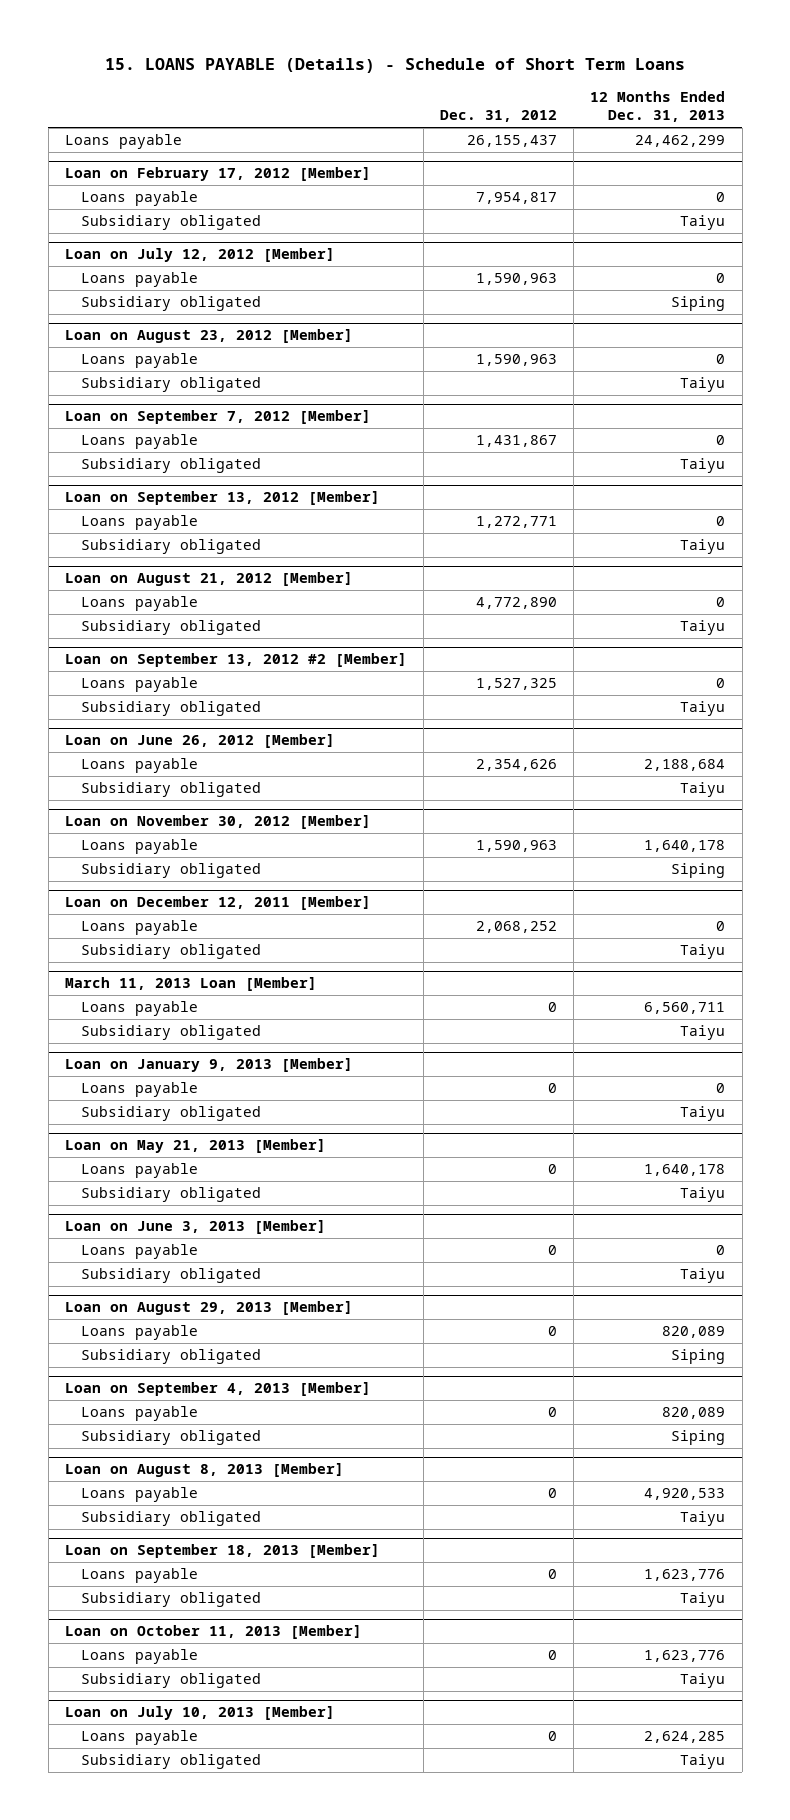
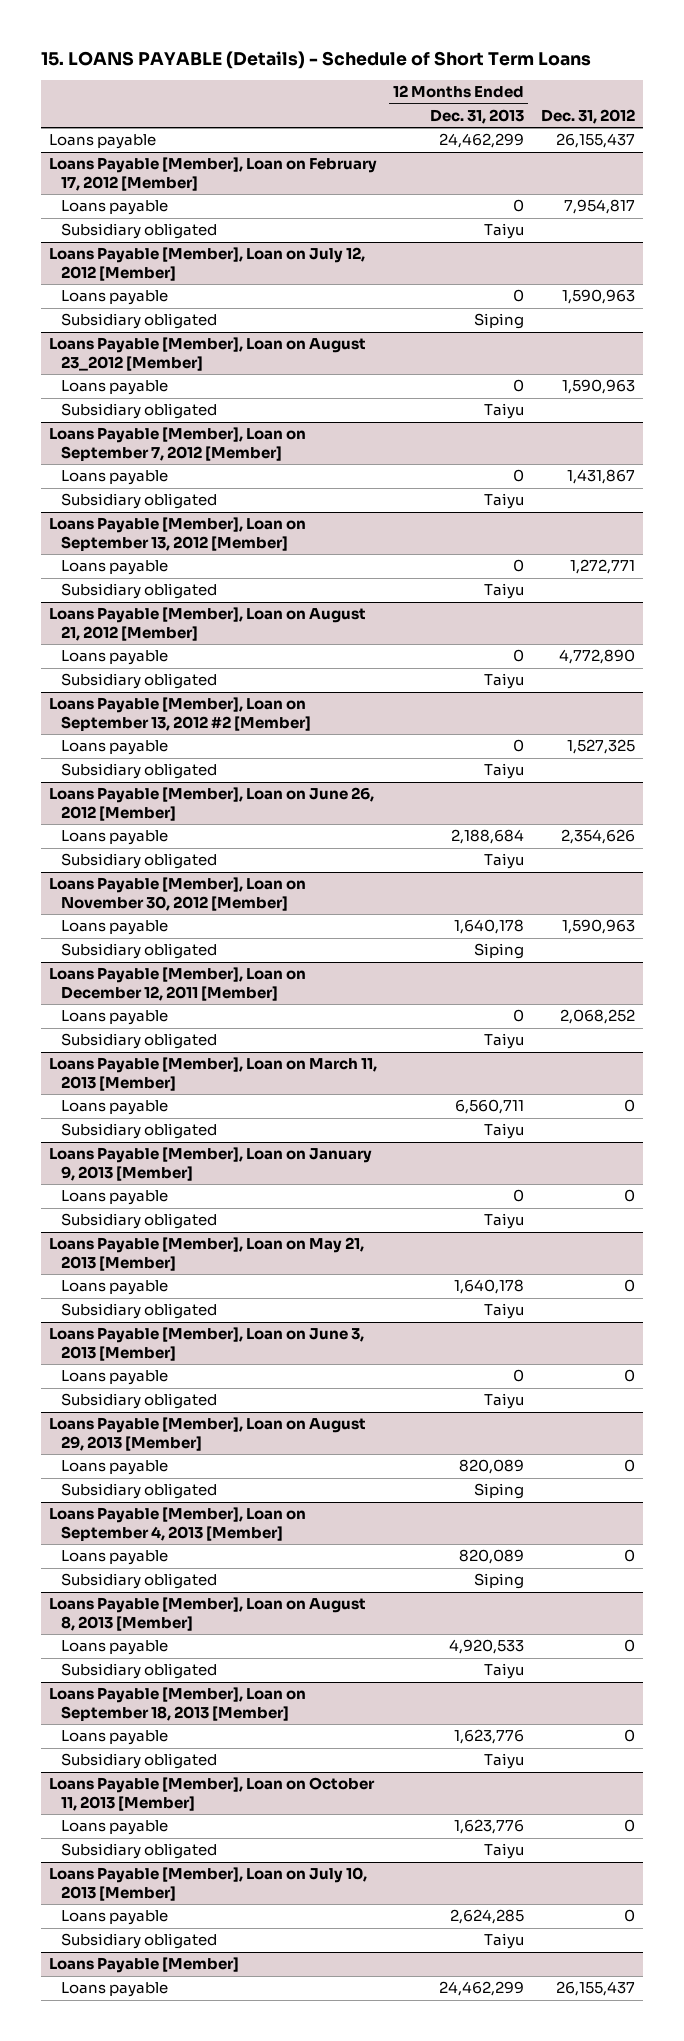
- | Dec. 31, 2012 | 12 Months Ended Dec. 31, 2013
+ | 12 Months Ended Dec. 31, 2013 | Dec. 31, 2012
- Loan on February 17, 2012 [Member]
+ Loans Payable [Member], Loan on February 17, 2012 [Member]
- Loan on July 12, 2012 [Member]
+ Loans Payable [Member], Loan on July 12, 2012 [Member]
- Loan on August 23, 2012 [Member]
+ Loans Payable [Member], Loan on August 23_2012 [Member]
- Loan on September 7, 2012 [Member]
+ Loans Payable [Member], Loan on September 7, 2012 [Member]
- Loan on September 13, 2012 [Member]
+ Loans Payable [Member], Loan on September 13, 2012 [Member]
- Loan on August 21, 2012 [Member]
+ Loans Payable [Member], Loan on August 21, 2012 [Member]
- Loan on September 13, 2012 #2 [Member]
+ Loans Payable [Member], Loan on September 13, 2012 #2 [Member]
- Loan on June 26, 2012 [Member]
+ Loans Payable [Member], Loan on June 26, 2012 [Member]
- Loan on November 30, 2012 [Member]
+ Loans Payable [Member], Loan on November 30, 2012 [Member]
- Loan on December 12, 2011 [Member]
+ Loans Payable [Member], Loan on December 12, 2011 [Member]
- March 11, 2013 Loan [Member]
+ Loans Payable [Member], Loan on March 11, 2013 [Member]
- Loan on January 9, 2013 [Member]
+ Loans Payable [Member], Loan on January 9, 2013 [Member]
- Loan on May 21, 2013 [Member]
+ Loans Payable [Member], Loan on May 21, 2013 [Member]
- Loan on June 3, 2013 [Member]
+ Loans Payable [Member], Loan on June 3, 2013 [Member]
- Loan on August 29, 2013 [Member]
+ Loans Payable [Member], Loan on August 29, 2013 [Member]
- Loan on September 4, 2013 [Member]
+ Loans Payable [Member], Loan on September 4, 2013 [Member]
- Loan on August 8, 2013 [Member]
+ Loans Payable [Member], Loan on August 8, 2013 [Member]
- Loan on September 18, 2013 [Member]
+ Loans Payable [Member], Loan on September 18, 2013 [Member]
- Loan on October 11, 2013 [Member]
+ Loans Payable [Member], Loan on October 11, 2013 [Member]
- Loan on July 10, 2013 [Member]
+ Loans Payable [Member], Loan on July 10, 2013 [Member]
+ Loans Payable [Member]
+ Loans payable | 24,462,299 | 26,155,437

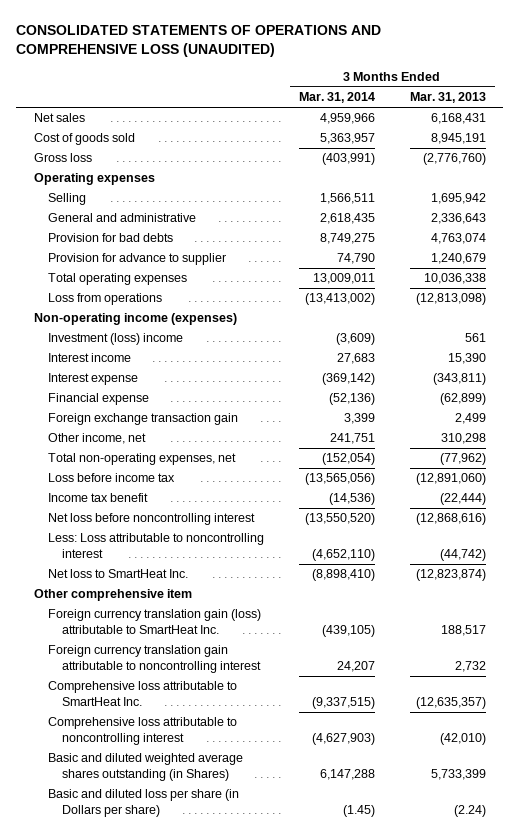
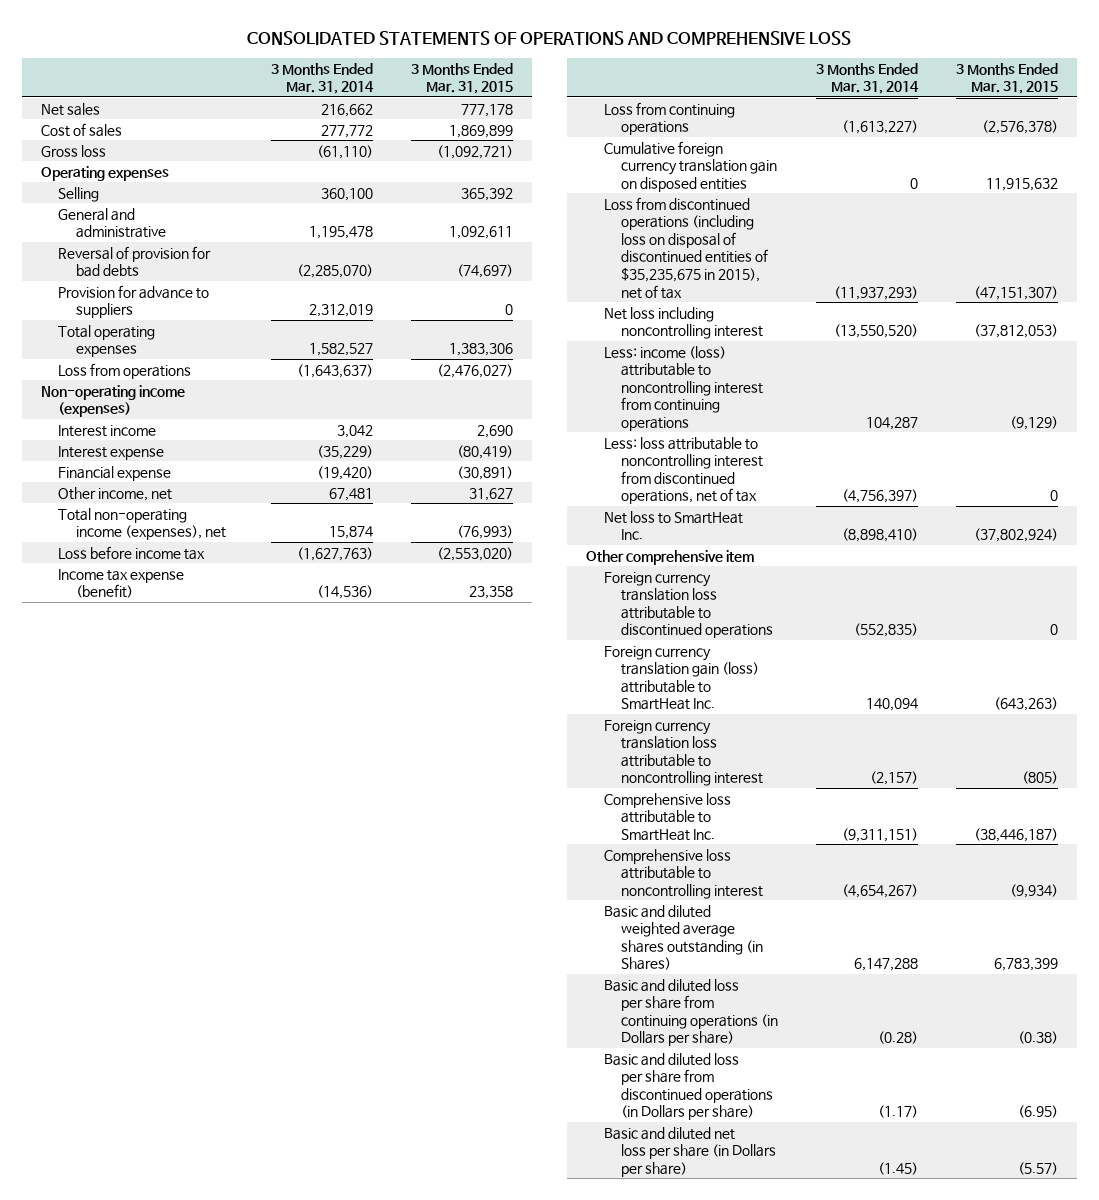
- CONSOLIDATED STATEMENTS OF OPERATIONS AND COMPREHENSIVE LOSS (UNAUDITED)
+ CONSOLIDATED STATEMENTS OF OPERATIONS AND COMPREHENSIVE LOSS
- | 3 Months Ended Mar. 31, 2014 | 3 Months Ended Mar. 31, 2013
+ | 3 Months Ended Mar. 31, 2014 | 3 Months Ended Mar. 31, 2015
- Net sales | 4,959,966 | 6,168,431
- Cost of goods sold | 5,363,957 | 8,945,191
- Gross loss | (403,991) | (2,776,760)
+ Net sales | 216,662 | 777,178
+ Cost of sales | 277,772 | 1,869,899
+ Gross loss | (61,110) | (1,092,721)
- Selling | 1,566,511 | 1,695,942
- General and administrative | 2,618,435 | 2,336,643
- Provision for bad debts | 8,749,275 | 4,763,074
- Provision for advance to supplier | 74,790 | 1,240,679
- Total operating expenses | 13,009,011 | 10,036,338
- Loss from operations | (13,413,002) | (12,813,098)
+ Selling | 360,100 | 365,392
+ General and administrative | 1,195,478 | 1,092,611
+ Reversal of provision for bad debts | (2,285,070) | (74,697)
+ Provision for advance to suppliers | 2,312,019 | 0
+ Total operating expenses | 1,582,527 | 1,383,306
+ Loss from operations | (1,643,637) | (2,476,027)
- Investment (loss) income | (3,609) | 561
- Interest income | 27,683 | 15,390
- Interest expense | (369,142) | (343,811)
- Financial expense | (52,136) | (62,899)
- Foreign exchange transaction gain | 3,399 | 2,499
- Other income, net | 241,751 | 310,298
- Total non-operating expenses, net | (152,054) | (77,962)
- Loss before income tax | (13,565,056) | (12,891,060)
- Income tax benefit | (14,536) | (22,444)
- Net loss before noncontrolling interest | (13,550,520) | (12,868,616)
- Less: Loss attributable to noncontrolling interest | (4,652,110) | (44,742)
+ Interest income | 3,042 | 2,690
+ Interest expense | (35,229) | (80,419)
+ Financial expense | (19,420) | (30,891)
+ Other income, net | 67,481 | 31,627
+ Total non-operating income (expenses), net | 15,874 | (76,993)
+ Loss before income tax | (1,627,763) | (2,553,020)
+ Income tax expense (benefit) | (14,536) | 23,358
+ Loss from continuing operations | (1,613,227) | (2,576,378)
+ Cumulative foreign currency translation gain on disposed entities | 0 | 11,915,632
+ Loss from discontinued operations (including loss on disposal of discontinued entities of $35,235,675 in 2015), net of tax | (11,937,293) | (47,151,307)
+ Net loss including noncontrolling interest | (13,550,520) | (37,812,053)
+ Less: income (loss) attributable to noncontrolling interest from continuing operations | 104,287 | (9,129)
+ Less: loss attributable to noncontrolling interest from discontinued operations, net of tax | (4,756,397) | 0
- Foreign currency translation gain (loss) attributable to SmartHeat Inc. | (439,105) | 188,517
- Foreign currency translation gain attributable to noncontrolling interest | 24,207 | 2,732
- Comprehensive loss attributable to SmartHeat Inc. | (9,337,515) | (12,635,357)
- Comprehensive loss attributable to noncontrolling interest | (4,627,903) | (42,010)
+ Foreign currency translation loss attributable to discontinued operations | (552,835) | 0
+ Foreign currency translation gain (loss) attributable to SmartHeat Inc. | 140,094 | (643,263)
+ Foreign currency translation loss attributable to noncontrolling interest | (2,157) | (805)
+ Comprehensive loss attributable to SmartHeat Inc. | (9,311,151) | (38,446,187)
+ Comprehensive loss attributable to noncontrolling interest | (4,654,267) | (9,934)
- Basic and diluted loss per share (in Dollars per share) | (1.45) | (2.24)
+ Basic and diluted loss per share from continuing operations (in Dollars per share) | (0.28) | (0.38)
+ Basic and diluted loss per share from discontinued operations (in Dollars per share) | (1.17) | (6.95)
+ Basic and diluted net loss per share (in Dollars per share) | (1.45) | (5.57)

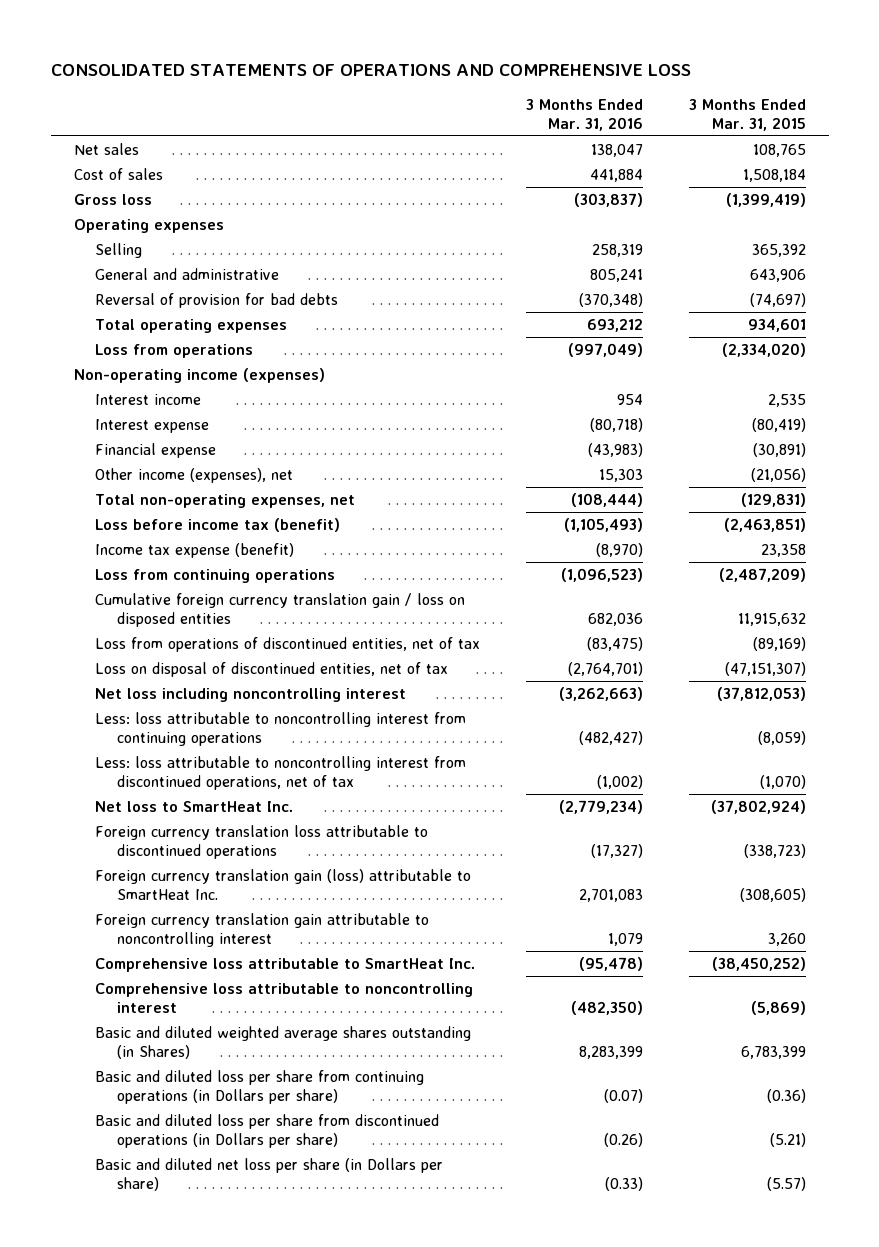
- | 3 Months Ended Mar. 31, 2014 | 3 Months Ended Mar. 31, 2015
+ | 3 Months Ended Mar. 31, 2016 | 3 Months Ended Mar. 31, 2015
- Net sales | 216,662 | 777,178
- Cost of sales | 277,772 | 1,869,899
- Gross loss | (61,110) | (1,092,721)
+ Net sales | 138,047 | 108,765
+ Cost of sales | 441,884 | 1,508,184
+ Gross loss | (303,837) | (1,399,419)
- General and administrative | 1,195,478 | 1,092,611
+ General and administrative | 805,241 | 643,906
- Provision for advance to suppliers | 2,312,019 | 0
- Total operating expenses | 1,582,527 | 1,383,306
- Loss from operations | (1,643,637) | (2,476,027)
+ Total operating expenses | 693,212 | 934,601
+ Loss from operations | (997,049) | (2,334,020)
- Interest income | 3,042 | 2,690
+ Interest income | 954 | 2,535
- Other income, net | 67,481 | 31,627
- Total non-operating income (expenses), net | 15,874 | (76,993)
- Loss before income tax | (1,627,763) | (2,553,020)
+ Other income (expenses), net | 15,303 | (21,056)
+ Total non-operating expenses, net | (108,444) | (129,831)
+ Loss before income tax (benefit) | (1,105,493) | (2,463,851)
- Loss from continuing operations | (1,613,227) | (2,576,378)
- Cumulative foreign currency translation gain on disposed entities | 0 | 11,915,632
- Loss from discontinued operations (including loss on disposal of discontinued entities of $35,235,675 in 2015), net of tax | (11,937,293) | (47,151,307)
+ Loss from continuing operations | (1,096,523) | (2,487,209)
+ Cumulative foreign currency translation gain / loss on disposed entities | 682,036 | 11,915,632
+ Loss from operations of discontinued entities, net of tax | (83,475) | (89,169)
+ Loss on disposal of discontinued entities, net of tax | (2,764,701) | (47,151,307)
- Less: income (loss) attributable to noncontrolling interest from continuing operations | 104,287 | (9,129)
- Less: loss attributable to noncontrolling interest from discontinued operations, net of tax | (4,756,397) | 0
+ Less: loss attributable to noncontrolling interest from continuing operations | (482,427) | (8,059)
+ Less: loss attributable to noncontrolling interest from discontinued operations, net of tax | (1,002) | (1,070)
- Other comprehensive item
- Foreign currency translation loss attributable to discontinued operations | (552,835) | 0
- Foreign currency translation gain (loss) attributable to SmartHeat Inc. | 140,094 | (643,263)
- Foreign currency translation loss attributable to noncontrolling interest | (2,157) | (805)
- Comprehensive loss attributable to SmartHeat Inc. | (9,311,151) | (38,446,187)
- Comprehensive loss attributable to noncontrolling interest | (4,654,267) | (9,934)
+ Foreign currency translation loss attributable to discontinued operations | (17,327) | (338,723)
+ Foreign currency translation gain (loss) attributable to SmartHeat Inc. | 2,701,083 | (308,605)
+ Foreign currency translation gain attributable to noncontrolling interest | 1,079 | 3,260
+ Comprehensive loss attributable to SmartHeat Inc. | (95,478) | (38,450,252)
+ Comprehensive loss attributable to noncontrolling interest | (482,350) | (5,869)
- Basic and diluted loss per share from continuing operations (in Dollars per share) | (0.28) | (0.38)
- Basic and diluted loss per share from discontinued operations (in Dollars per share) | (1.17) | (6.95)
+ Basic and diluted loss per share from continuing operations (in Dollars per share) | (0.07) | (0.36)
+ Basic and diluted loss per share from discontinued operations (in Dollars per share) | (0.26) | (5.21)

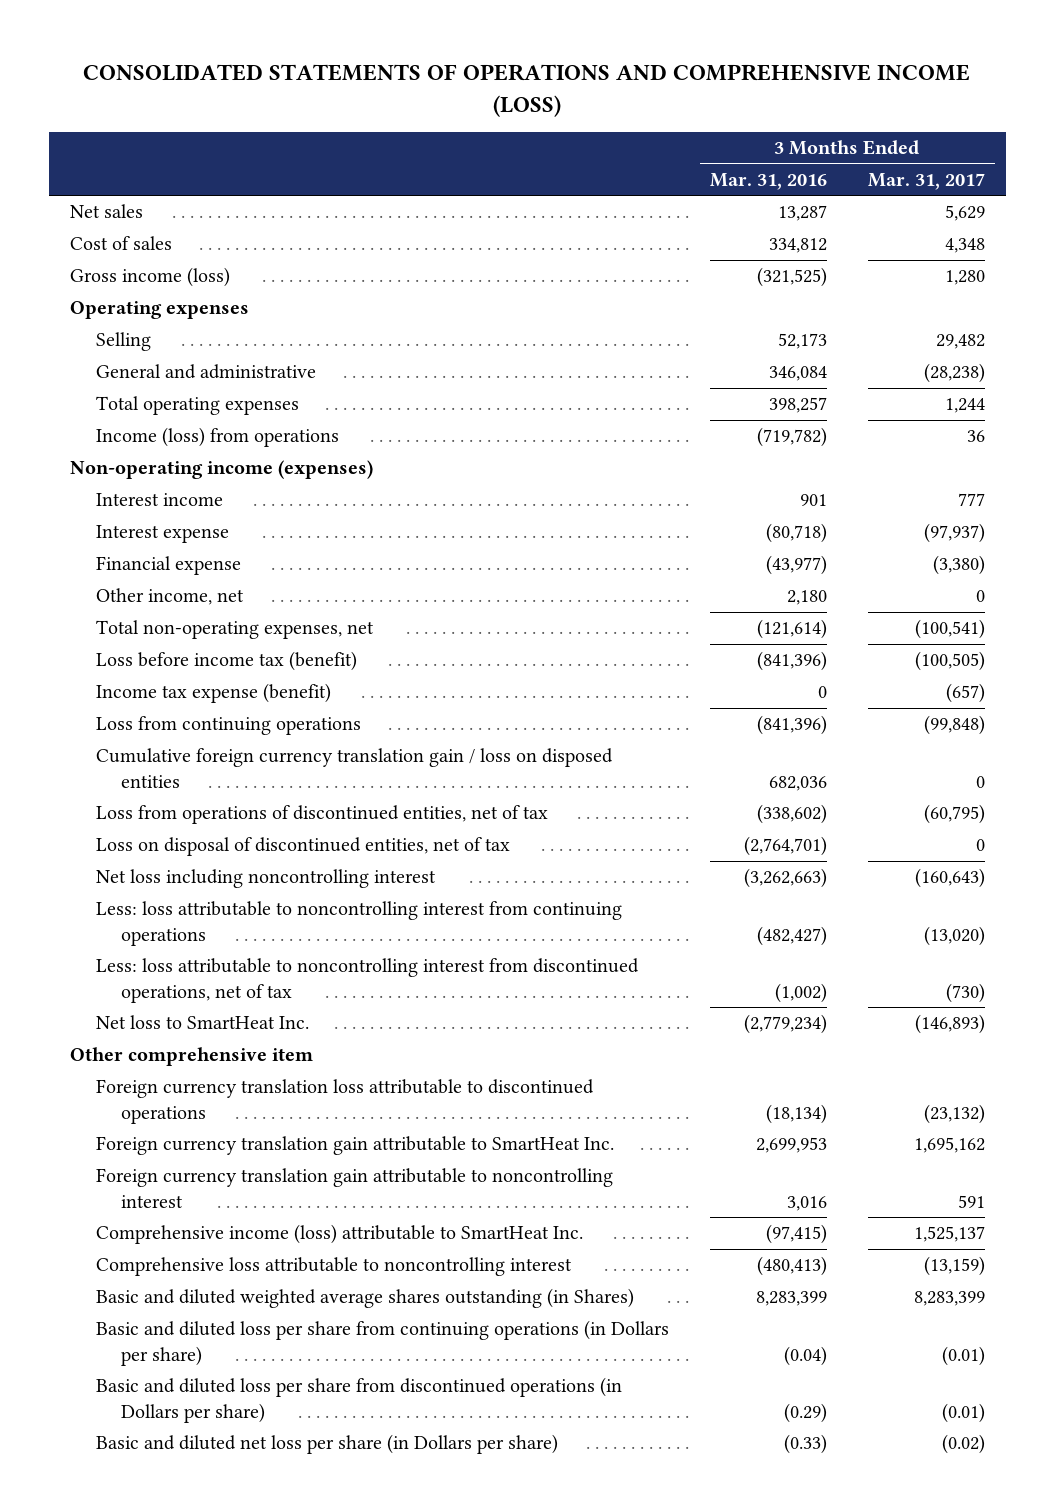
- CONSOLIDATED STATEMENTS OF OPERATIONS AND COMPREHENSIVE LOSS
+ CONSOLIDATED STATEMENTS OF OPERATIONS AND COMPREHENSIVE INCOME (LOSS)
- | 3 Months Ended Mar. 31, 2016 | 3 Months Ended Mar. 31, 2015
+ | 3 Months Ended Mar. 31, 2016 | 3 Months Ended Mar. 31, 2017
- Net sales | 138,047 | 108,765
- Cost of sales | 441,884 | 1,508,184
- Gross loss | (303,837) | (1,399,419)
+ Net sales | 13,287 | 5,629
+ Cost of sales | 334,812 | 4,348
+ Gross income (loss) | (321,525) | 1,280
- Selling | 258,319 | 365,392
- General and administrative | 805,241 | 643,906
- Reversal of provision for bad debts | (370,348) | (74,697)
- Total operating expenses | 693,212 | 934,601
- Loss from operations | (997,049) | (2,334,020)
+ Selling | 52,173 | 29,482
+ General and administrative | 346,084 | (28,238)
+ Total operating expenses | 398,257 | 1,244
+ Income (loss) from operations | (719,782) | 36
- Interest income | 954 | 2,535
+ Interest income | 901 | 777
- Financial expense | (43,983) | (30,891)
- Other income (expenses), net | 15,303 | (21,056)
- Total non-operating expenses, net | (108,444) | (129,831)
- Loss before income tax (benefit) | (1,105,493) | (2,463,851)
- Income tax expense (benefit) | (8,970) | 23,358
- Loss from continuing operations | (1,096,523) | (2,487,209)
+ Financial expense | (43,977) | (3,380)
+ Other income, net | 2,180 | 0
+ Total non-operating expenses, net | (121,614) | (100,541)
+ Loss before income tax (benefit) | (841,396) | (100,505)
+ Income tax expense (benefit) | 0 | (657)
+ Loss from continuing operations | (841,396) | (99,848)
- Loss from operations of discontinued entities, net of tax | (83,475) | (89,169)
+ Loss from operations of discontinued entities, net of tax | (338,602) | (60,795)
- Foreign currency translation loss attributable to discontinued operations | (17,327) | (338,723)
- Foreign currency translation gain (loss) attributable to SmartHeat Inc. | 2,701,083 | (308,605)
- Foreign currency translation gain attributable to noncontrolling interest | 1,079 | 3,260
- Comprehensive loss attributable to SmartHeat Inc. | (95,478) | (38,450,252)
- Comprehensive loss attributable to noncontrolling interest | (482,350) | (5,869)
+ Other comprehensive item
+ Foreign currency translation loss attributable to discontinued operations | (18,134) | (23,132)
+ Foreign currency translation gain attributable to SmartHeat Inc. | 2,699,953 | 1,695,162
+ Foreign currency translation gain attributable to noncontrolling interest | 3,016 | 591
+ Comprehensive income (loss) attributable to SmartHeat Inc. | (97,415) | 1,525,137
+ Comprehensive loss attributable to noncontrolling interest | (480,413) | (13,159)
- Basic and diluted loss per share from continuing operations (in Dollars per share) | (0.07) | (0.36)
- Basic and diluted loss per share from discontinued operations (in Dollars per share) | (0.26) | (5.21)
+ Basic and diluted loss per share from continuing operations (in Dollars per share) | (0.04) | (0.01)
+ Basic and diluted loss per share from discontinued operations (in Dollars per share) | (0.29) | (0.01)

